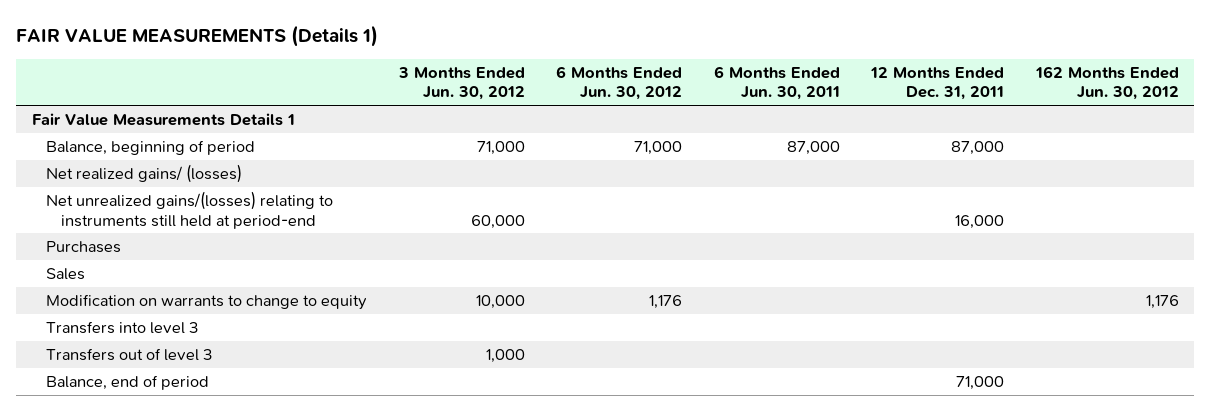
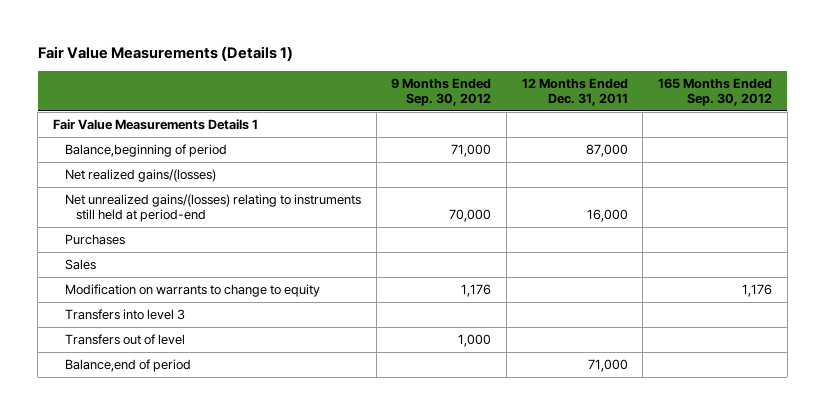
- FAIR VALUE MEASUREMENTS (Details 1)
+ Fair Value Measurements (Details 1)
- | 3 Months Ended Jun. 30, 2012 | 6 Months Ended Jun. 30, 2012 | 6 Months Ended Jun. 30, 2011 | 12 Months Ended Dec. 31, 2011 | 162 Months Ended Jun. 30, 2012
+ | 9 Months Ended Sep. 30, 2012 | 12 Months Ended Dec. 31, 2011 | 165 Months Ended Sep. 30, 2012
- Balance, beginning of period | 71,000 | 71,000 | 87,000 | 87,000 |
- Net realized gains/ (losses)
+ Balance,beginning of period | 71,000 | 87,000 |
+ Net realized gains/(losses)
- Transfers out of level 3 | 1,000 | | | |
- Balance, end of period | | | | 71,000 |
+ Transfers out of level | 1,000 | |
+ Balance,end of period | | 71,000 |

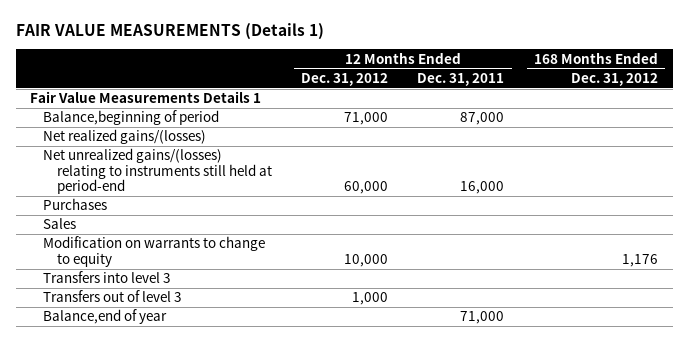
- Fair Value Measurements (Details 1)
+ FAIR VALUE MEASUREMENTS (Details 1)
- | 9 Months Ended Sep. 30, 2012 | 12 Months Ended Dec. 31, 2011 | 165 Months Ended Sep. 30, 2012
+ | 12 Months Ended Dec. 31, 2012 | 12 Months Ended Dec. 31, 2011 | 168 Months Ended Dec. 31, 2012
- Transfers out of level | 1,000 | |
- Balance,end of period | | 71,000 |
+ Transfers out of level 3 | 1,000 | |
+ Balance,end of year | | 71,000 |

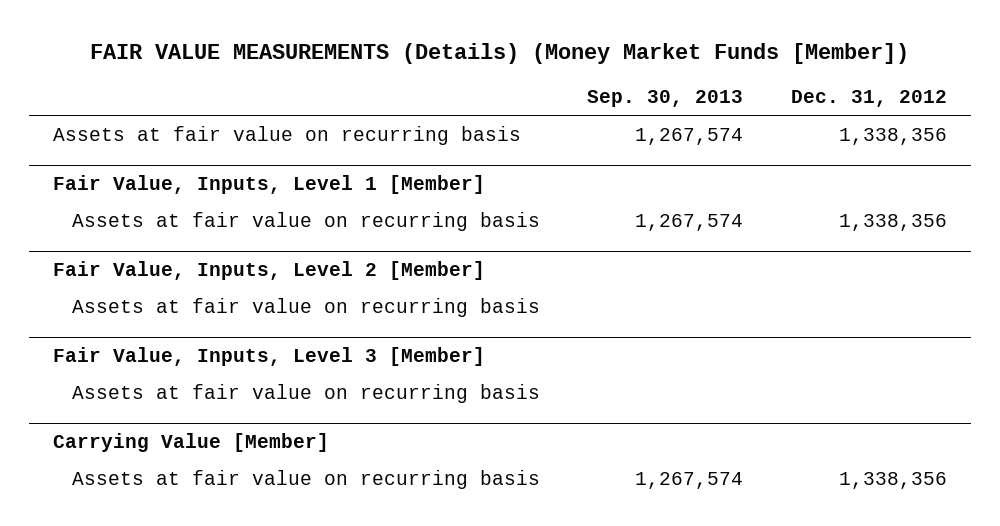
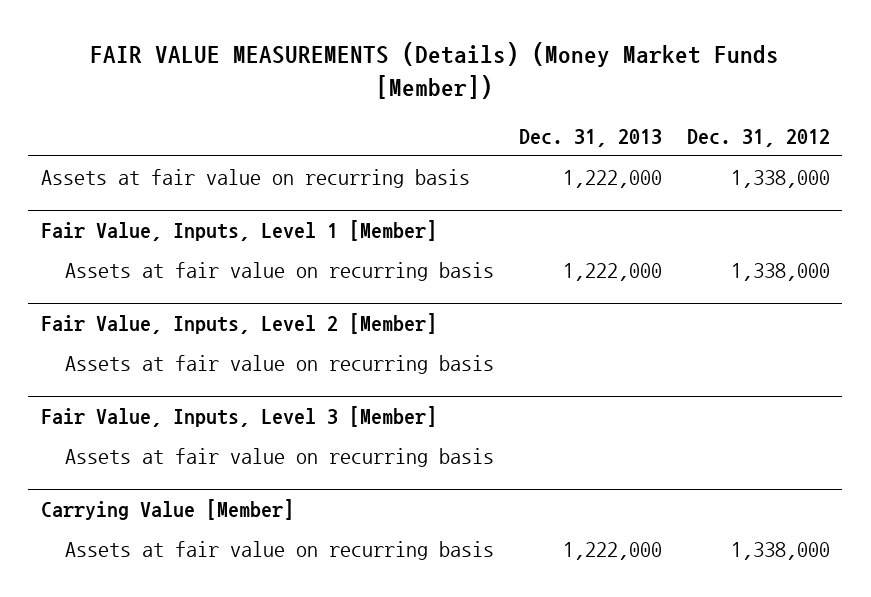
- | Sep. 30, 2013 | Dec. 31, 2012
+ | Dec. 31, 2013 | Dec. 31, 2012
- Assets at fair value on recurring basis | 1,267,574 | 1,338,356
+ Assets at fair value on recurring basis | 1,222,000 | 1,338,000
@ Fair Value, Inputs, Level 1 [Member]
- Assets at fair value on recurring basis | 1,267,574 | 1,338,356
+ Assets at fair value on recurring basis | 1,222,000 | 1,338,000
@ Carrying Value [Member]
- Assets at fair value on recurring basis | 1,267,574 | 1,338,356
+ Assets at fair value on recurring basis | 1,222,000 | 1,338,000

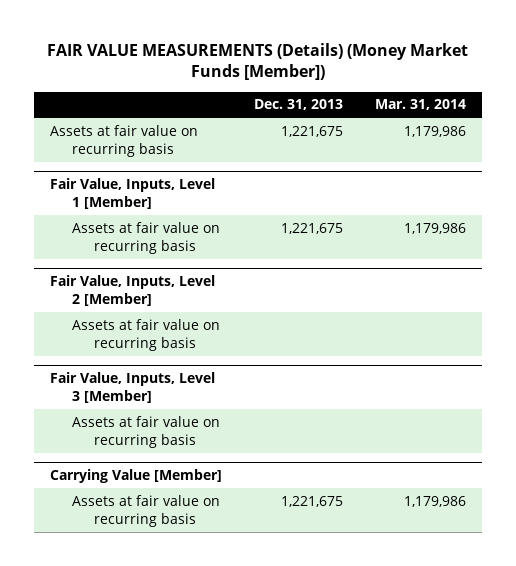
- | Dec. 31, 2013 | Dec. 31, 2012
+ | Dec. 31, 2013 | Mar. 31, 2014
- Assets at fair value on recurring basis | 1,222,000 | 1,338,000
+ Assets at fair value on recurring basis | 1,221,675 | 1,179,986
@ Fair Value, Inputs, Level 1 [Member]
- Assets at fair value on recurring basis | 1,222,000 | 1,338,000
+ Assets at fair value on recurring basis | 1,221,675 | 1,179,986
@ Carrying Value [Member]
- Assets at fair value on recurring basis | 1,222,000 | 1,338,000
+ Assets at fair value on recurring basis | 1,221,675 | 1,179,986

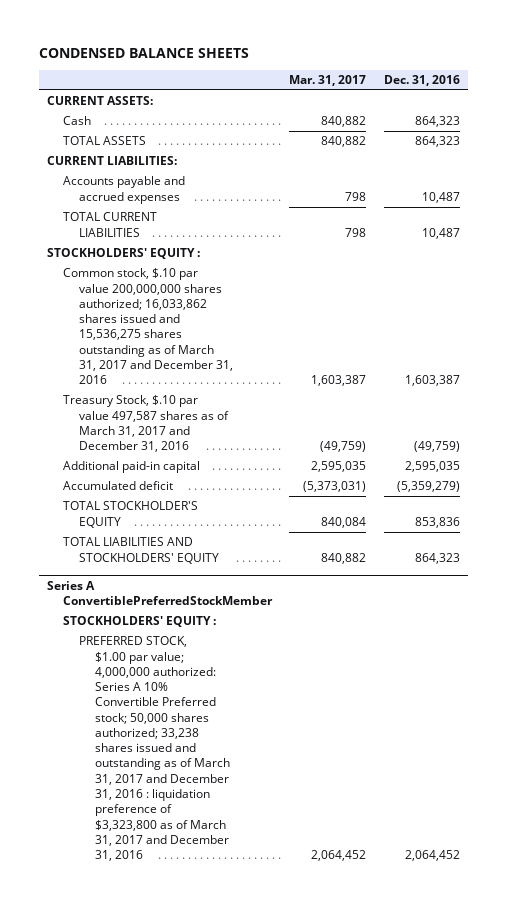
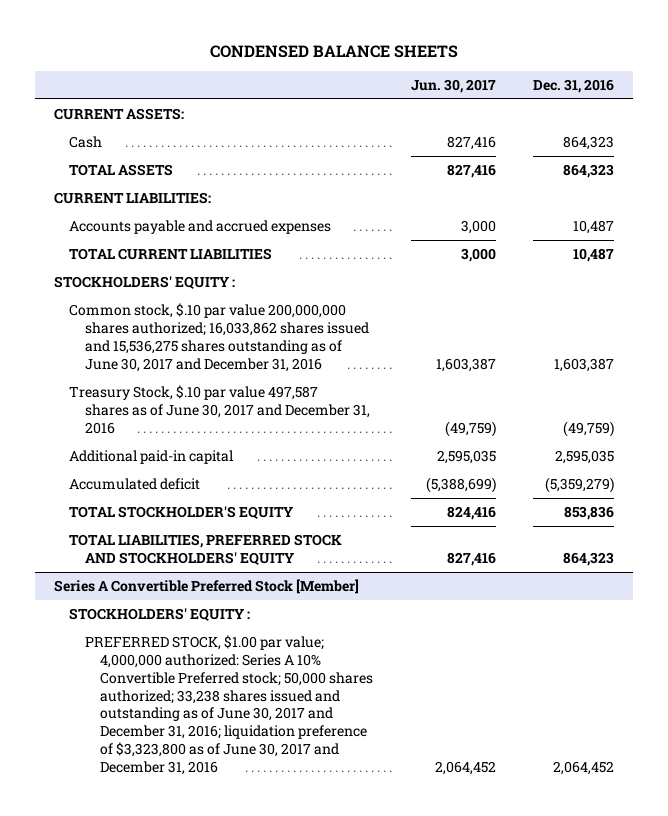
- | Mar. 31, 2017 | Dec. 31, 2016
+ | Jun. 30, 2017 | Dec. 31, 2016
- Common stock, $.10 par value 200,000,000 shares authorized; 16,033,862 shares issued and 15,536,275 shares outstanding as of March 31, 2017 and December 31, 2016 | 1,603,387 | 1,603,387
- Treasury Stock, $.10 par value 497,587 shares as of March 31, 2017 and December 31, 2016 | (49,759) | (49,759)
+ Common stock, $.10 par value 200,000,000 shares authorized; 16,033,862 shares issued and 15,536,275 shares outstanding as of June 30, 2017 and December 31, 2016 | 1,603,387 | 1,603,387
+ Treasury Stock, $.10 par value 497,587 shares as of June 30, 2017 and December 31, 2016 | (49,759) | (49,759)
- TOTAL LIABILITIES AND STOCKHOLDERS' EQUITY | 840,882 | 864,323
- Series A ConvertiblePreferredStockMember
+ TOTAL LIABILITIES, PREFERRED STOCK AND STOCKHOLDERS' EQUITY | 827,416 | 864,323
+ Series A Convertible Preferred Stock [Member]
- PREFERRED STOCK, $1.00 par value; 4,000,000 authorized: Series A 10% Convertible Preferred stock; 50,000 shares authorized; 33,238 shares issued and outstanding as of March 31, 2017 and December 31, 2016 : liquidation preference of $3,323,800 as of March 31, 2017 and December 31, 2016 | 2,064,452 | 2,064,452
+ PREFERRED STOCK, $1.00 par value; 4,000,000 authorized: Series A 10% Convertible Preferred stock; 50,000 shares authorized; 33,238 shares issued and outstanding as of June 30, 2017 and December 31, 2016; liquidation preference of $3,323,800 as of June 30, 2017 and December 31, 2016 | 2,064,452 | 2,064,452

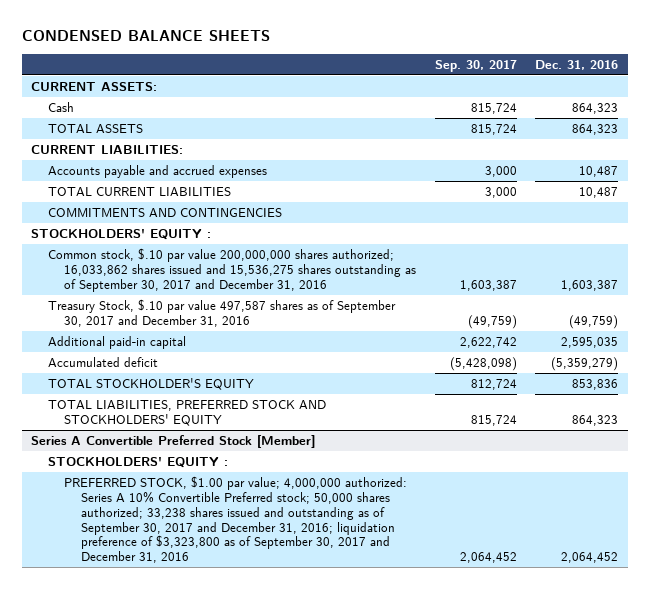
- | Jun. 30, 2017 | Dec. 31, 2016
+ | Sep. 30, 2017 | Dec. 31, 2016
+ COMMITMENTS AND CONTINGENCIES
- Common stock, $.10 par value 200,000,000 shares authorized; 16,033,862 shares issued and 15,536,275 shares outstanding as of June 30, 2017 and December 31, 2016 | 1,603,387 | 1,603,387
- Treasury Stock, $.10 par value 497,587 shares as of June 30, 2017 and December 31, 2016 | (49,759) | (49,759)
+ Common stock, $.10 par value 200,000,000 shares authorized; 16,033,862 shares issued and 15,536,275 shares outstanding as of September 30, 2017 and December 31, 2016 | 1,603,387 | 1,603,387
+ Treasury Stock, $.10 par value 497,587 shares as of September 30, 2017 and December 31, 2016 | (49,759) | (49,759)
@ Series A Convertible Preferred Stock [Member]
- PREFERRED STOCK, $1.00 par value; 4,000,000 authorized: Series A 10% Convertible Preferred stock; 50,000 shares authorized; 33,238 shares issued and outstanding as of June 30, 2017 and December 31, 2016; liquidation preference of $3,323,800 as of June 30, 2017 and December 31, 2016 | 2,064,452 | 2,064,452
+ PREFERRED STOCK, $1.00 par value; 4,000,000 authorized: Series A 10% Convertible Preferred stock; 50,000 shares authorized; 33,238 shares issued and outstanding as of September 30, 2017 and December 31, 2016; liquidation preference of $3,323,800 as of September 30, 2017 and December 31, 2016 | 2,064,452 | 2,064,452

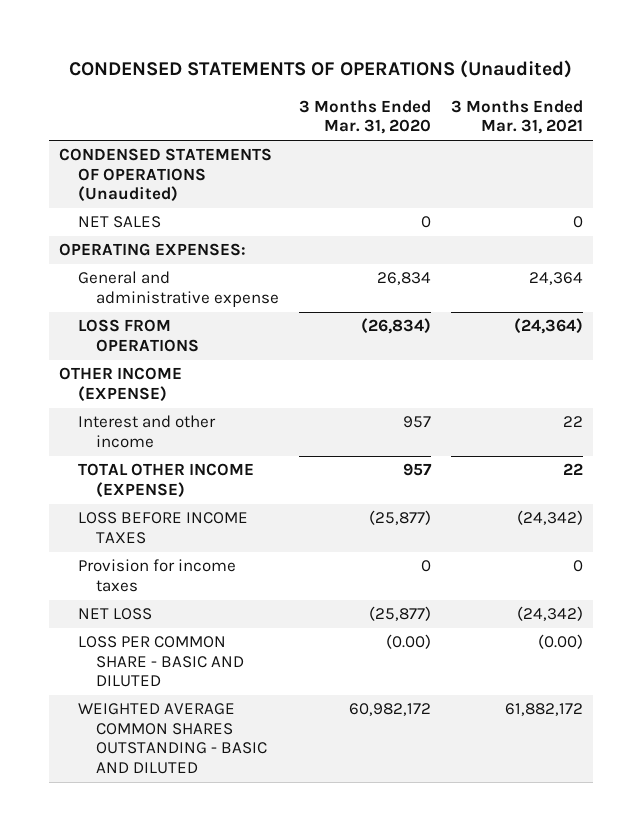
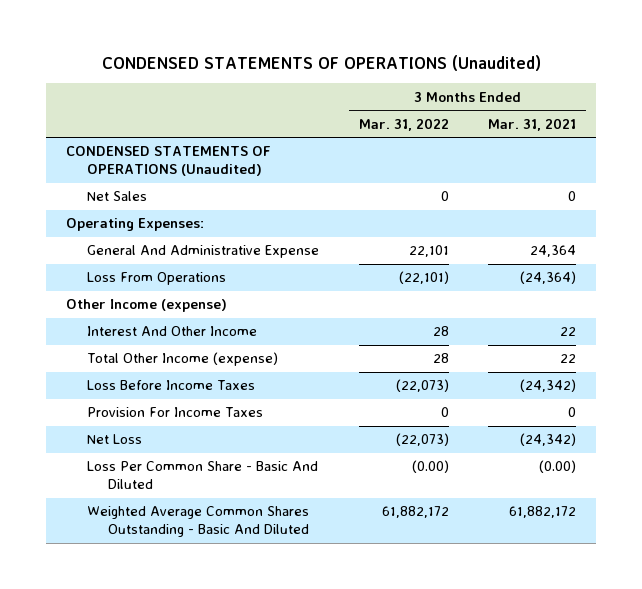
- | 3 Months Ended Mar. 31, 2020 | 3 Months Ended Mar. 31, 2021
+ | 3 Months Ended Mar. 31, 2022 | 3 Months Ended Mar. 31, 2021
- NET SALES | 0 | 0
- OPERATING EXPENSES:
- General and administrative expense | 26,834 | 24,364
- LOSS FROM OPERATIONS | (26,834) | (24,364)
- OTHER INCOME (EXPENSE)
- Interest and other income | 957 | 22
- TOTAL OTHER INCOME (EXPENSE) | 957 | 22
- LOSS BEFORE INCOME TAXES | (25,877) | (24,342)
- Provision for income taxes | 0 | 0
- NET LOSS | (25,877) | (24,342)
- LOSS PER COMMON SHARE - BASIC AND DILUTED | (0.00) | (0.00)
- WEIGHTED AVERAGE COMMON SHARES OUTSTANDING - BASIC AND DILUTED | 60,982,172 | 61,882,172
+ Net Sales | 0 | 0
+ Operating Expenses:
+ General And Administrative Expense | 22,101 | 24,364
+ Loss From Operations | (22,101) | (24,364)
+ Other Income (expense)
+ Interest And Other Income | 28 | 22
+ Total Other Income (expense) | 28 | 22
+ Loss Before Income Taxes | (22,073) | (24,342)
+ Provision For Income Taxes | 0 | 0
+ Net Loss | (22,073) | (24,342)
+ Loss Per Common Share - Basic And Diluted | (0.00) | (0.00)
+ Weighted Average Common Shares Outstanding - Basic And Diluted | 61,882,172 | 61,882,172

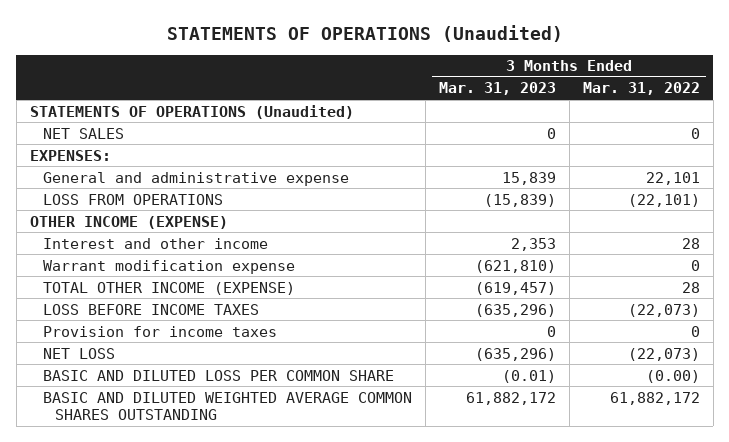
- CONDENSED STATEMENTS OF OPERATIONS (Unaudited)
+ STATEMENTS OF OPERATIONS (Unaudited)
- | 3 Months Ended Mar. 31, 2022 | 3 Months Ended Mar. 31, 2021
+ | 3 Months Ended Mar. 31, 2023 | 3 Months Ended Mar. 31, 2022
- CONDENSED STATEMENTS OF OPERATIONS (Unaudited)
- Net Sales | 0 | 0
- Operating Expenses:
- General And Administrative Expense | 22,101 | 24,364
- Loss From Operations | (22,101) | (24,364)
- Other Income (expense)
- Interest And Other Income | 28 | 22
- Total Other Income (expense) | 28 | 22
- Loss Before Income Taxes | (22,073) | (24,342)
- Provision For Income Taxes | 0 | 0
- Net Loss | (22,073) | (24,342)
- Loss Per Common Share - Basic And Diluted | (0.00) | (0.00)
- Weighted Average Common Shares Outstanding - Basic And Diluted | 61,882,172 | 61,882,172
+ STATEMENTS OF OPERATIONS (Unaudited)
+ NET SALES | 0 | 0
+ EXPENSES:
+ General and administrative expense | 15,839 | 22,101
+ LOSS FROM OPERATIONS | (15,839) | (22,101)
+ OTHER INCOME (EXPENSE)
+ Interest and other income | 2,353 | 28
+ Warrant modification expense | (621,810) | 0
+ TOTAL OTHER INCOME (EXPENSE) | (619,457) | 28
+ LOSS BEFORE INCOME TAXES | (635,296) | (22,073)
+ Provision for income taxes | 0 | 0
+ NET LOSS | (635,296) | (22,073)
+ BASIC AND DILUTED LOSS PER COMMON SHARE | (0.01) | (0.00)
+ BASIC AND DILUTED WEIGHTED AVERAGE COMMON SHARES OUTSTANDING | 61,882,172 | 61,882,172

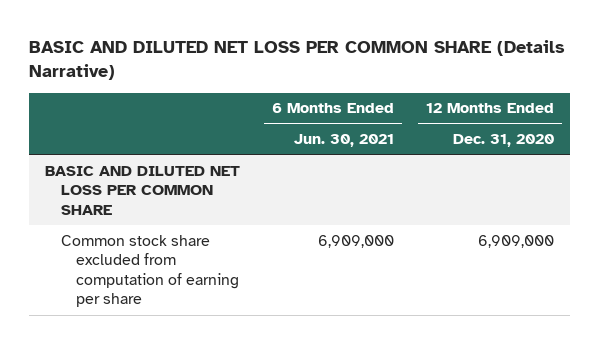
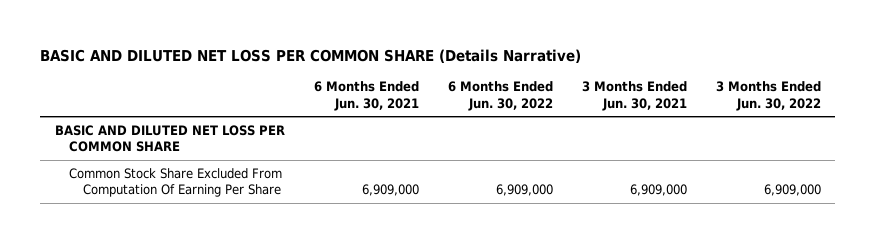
- | 6 Months Ended Jun. 30, 2021 | 12 Months Ended Dec. 31, 2020
+ | 6 Months Ended Jun. 30, 2021 | 6 Months Ended Jun. 30, 2022 | 3 Months Ended Jun. 30, 2021 | 3 Months Ended Jun. 30, 2022
- Common stock share excluded from computation of earning per share | 6,909,000 | 6,909,000
+ Common Stock Share Excluded From Computation Of Earning Per Share | 6,909,000 | 6,909,000 | 6,909,000 | 6,909,000

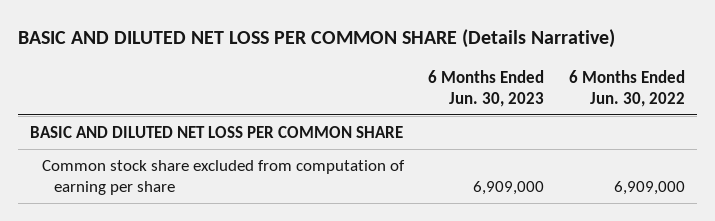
- | 6 Months Ended Jun. 30, 2021 | 6 Months Ended Jun. 30, 2022 | 3 Months Ended Jun. 30, 2021 | 3 Months Ended Jun. 30, 2022
+ | 6 Months Ended Jun. 30, 2023 | 6 Months Ended Jun. 30, 2022
- Common Stock Share Excluded From Computation Of Earning Per Share | 6,909,000 | 6,909,000 | 6,909,000 | 6,909,000
+ Common stock share excluded from computation of earning per share | 6,909,000 | 6,909,000

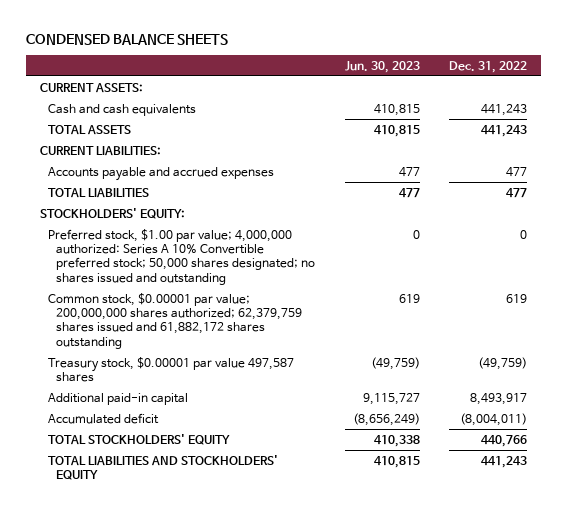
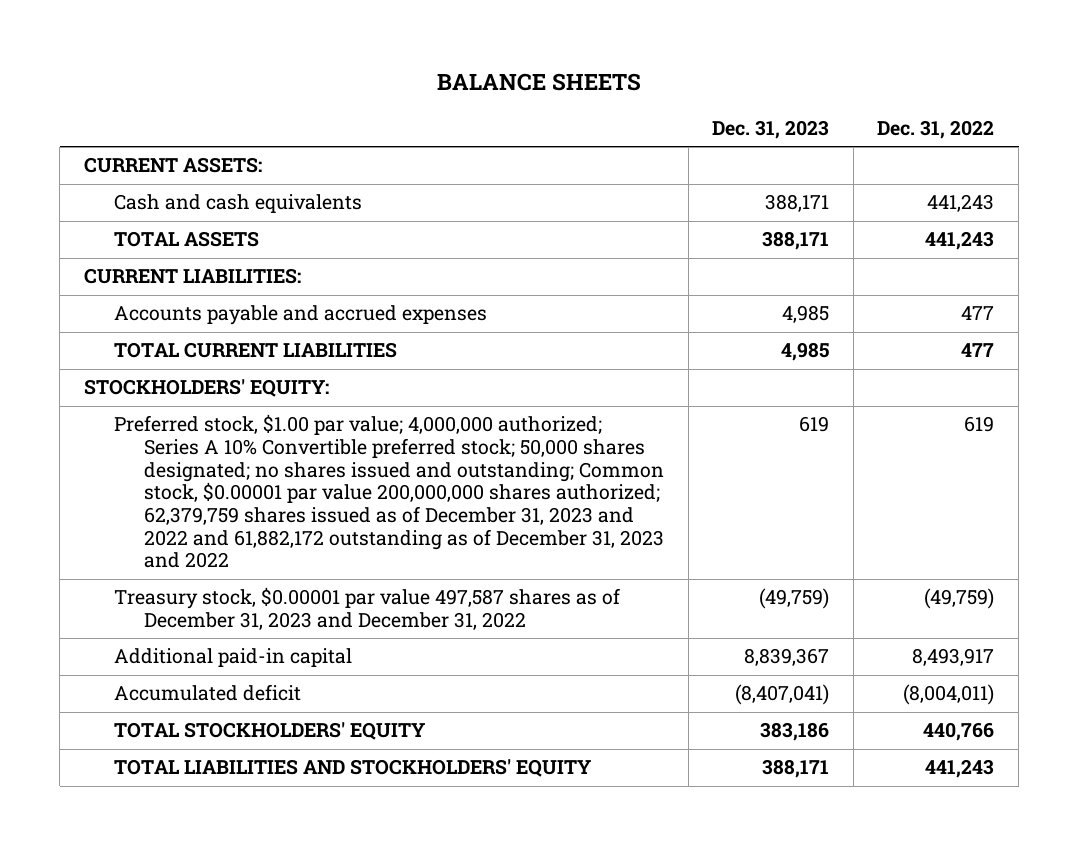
- CONDENSED BALANCE SHEETS
+ BALANCE SHEETS
- | Jun. 30, 2023 | Dec. 31, 2022
+ | Dec. 31, 2023 | Dec. 31, 2022
- TOTAL LIABILITIES | 477 | 477
+ TOTAL CURRENT LIABILITIES | 4,985 | 477
- Preferred stock, $1.00 par value; 4,000,000 authorized: Series A 10% Convertible preferred stock; 50,000 shares designated; no shares issued and outstanding | 0 | 0
- Common stock, $0.00001 par value; 200,000,000 shares authorized; 62,379,759 shares issued and 61,882,172 shares outstanding | 619 | 619
- Treasury stock, $0.00001 par value 497,587 shares | (49,759) | (49,759)
+ Preferred stock, $1.00 par value; 4,000,000 authorized; Series A 10% Convertible preferred stock; 50,000 shares designated; no shares issued and outstanding; Common stock, $0.00001 par value 200,000,000 shares authorized; 62,379,759 shares issued as of December 31, 2023 and 2022 and 61,882,172 outstanding as of December 31, 2023 and 2022 | 619 | 619
+ Treasury stock, $0.00001 par value 497,587 shares as of December 31, 2023 and December 31, 2022 | (49,759) | (49,759)

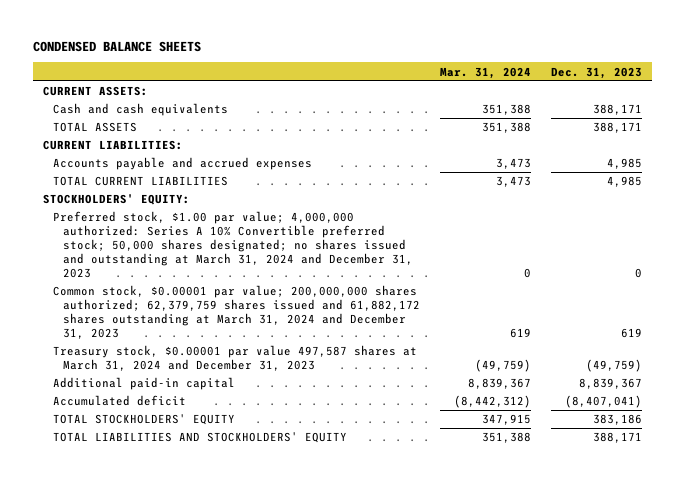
- BALANCE SHEETS
+ CONDENSED BALANCE SHEETS
- | Dec. 31, 2023 | Dec. 31, 2022
+ | Mar. 31, 2024 | Dec. 31, 2023
- Preferred stock, $1.00 par value; 4,000,000 authorized; Series A 10% Convertible preferred stock; 50,000 shares designated; no shares issued and outstanding; Common stock, $0.00001 par value 200,000,000 shares authorized; 62,379,759 shares issued as of December 31, 2023 and 2022 and 61,882,172 outstanding as of December 31, 2023 and 2022 | 619 | 619
- Treasury stock, $0.00001 par value 497,587 shares as of December 31, 2023 and December 31, 2022 | (49,759) | (49,759)
+ Preferred stock, $1.00 par value; 4,000,000 authorized: Series A 10% Convertible preferred stock; 50,000 shares designated; no shares issued and outstanding at March 31, 2024 and December 31, 2023 | 0 | 0
+ Common stock, $0.00001 par value; 200,000,000 shares authorized; 62,379,759 shares issued and 61,882,172 shares outstanding at March 31, 2024 and December 31, 2023 | 619 | 619
+ Treasury stock, $0.00001 par value 497,587 shares at March 31, 2024 and December 31, 2023 | (49,759) | (49,759)

